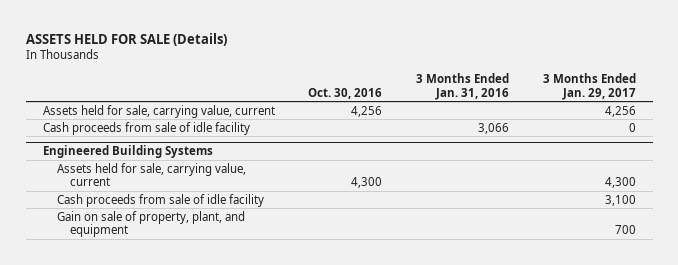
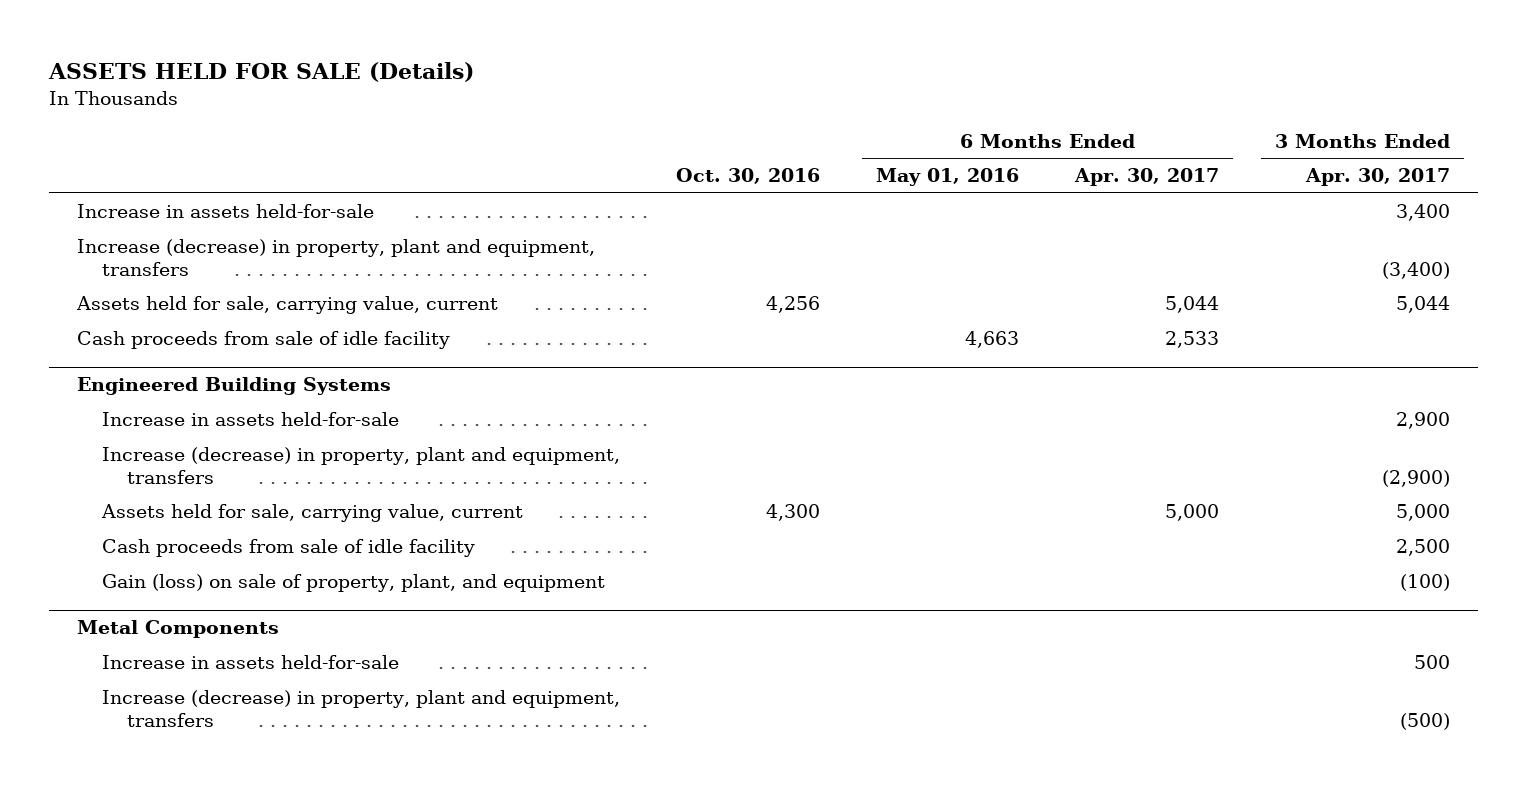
- | Oct. 30, 2016 | 3 Months Ended Jan. 31, 2016 | 3 Months Ended Jan. 29, 2017
+ | Oct. 30, 2016 | 6 Months Ended May 01, 2016 | 6 Months Ended Apr. 30, 2017 | 3 Months Ended Apr. 30, 2017
+ Increase in assets held-for-sale | | | | 3,400
+ Increase (decrease) in property, plant and equipment, transfers | | | | (3,400)
@ Engineered Building Systems
+ Increase in assets held-for-sale | | | | 2,900
+ Increase (decrease) in property, plant and equipment, transfers | | | | (2,900)
- Gain on sale of property, plant, and equipment | | | 700
+ Gain (loss) on sale of property, plant, and equipment | | | | (100)
+ Metal Components
+ Increase in assets held-for-sale | | | | 500
+ Increase (decrease) in property, plant and equipment, transfers | | | | (500)

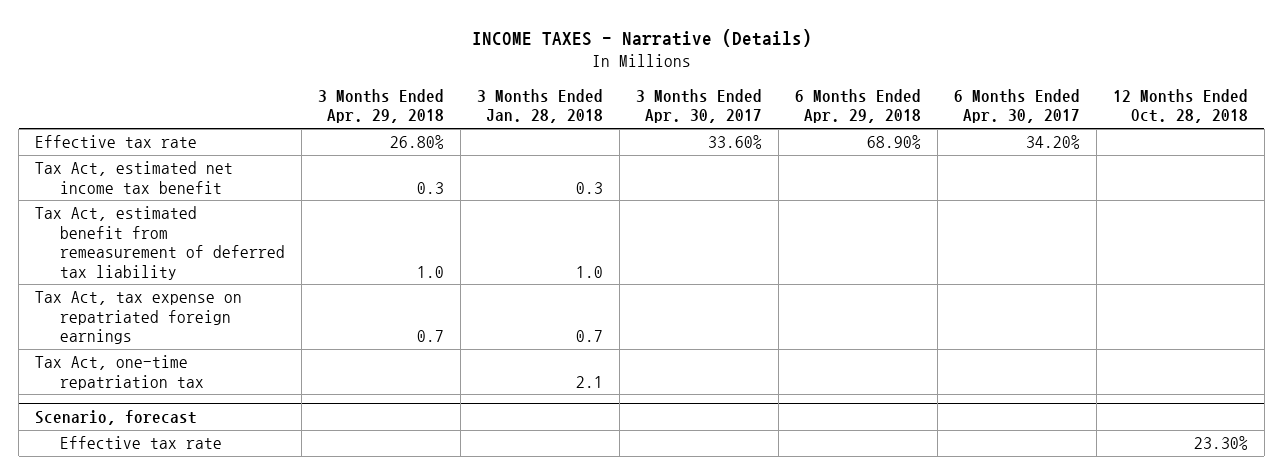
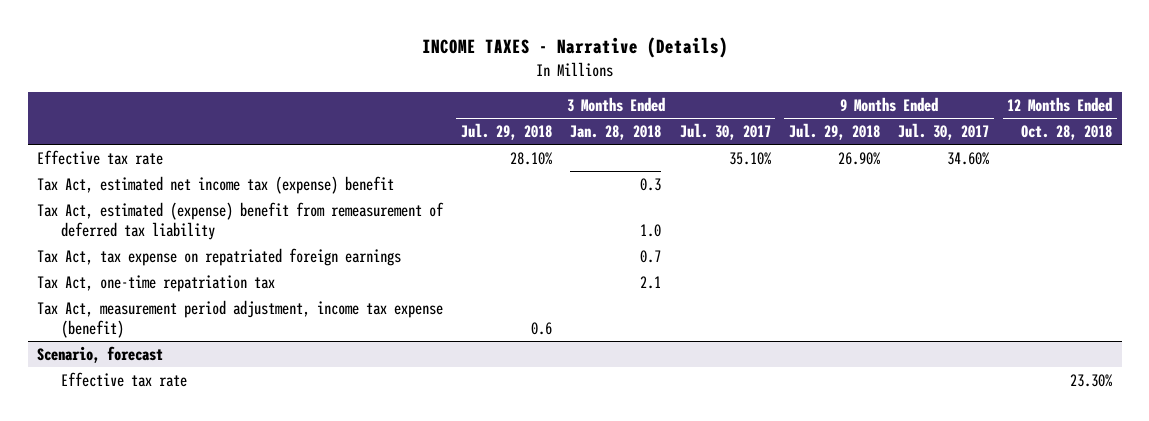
- | 3 Months Ended Apr. 29, 2018 | 3 Months Ended Jan. 28, 2018 | 3 Months Ended Apr. 30, 2017 | 6 Months Ended Apr. 29, 2018 | 6 Months Ended Apr. 30, 2017 | 12 Months Ended Oct. 28, 2018
+ | 3 Months Ended Jul. 29, 2018 | 3 Months Ended Jan. 28, 2018 | 3 Months Ended Jul. 30, 2017 | 9 Months Ended Jul. 29, 2018 | 9 Months Ended Jul. 30, 2017 | 12 Months Ended Oct. 28, 2018
- Tax Act, estimated net income tax benefit | 0.3 | 0.3 | | | |
- Tax Act, estimated benefit from remeasurement of deferred tax liability | 1.0 | 1.0 | | | |
+ Tax Act, estimated net income tax (expense) benefit | | 0.3 | | | |
+ Tax Act, estimated (expense) benefit from remeasurement of deferred tax liability | | 1.0 | | | |
+ Tax Act, measurement period adjustment, income tax expense (benefit) | 0.6 | | | | |

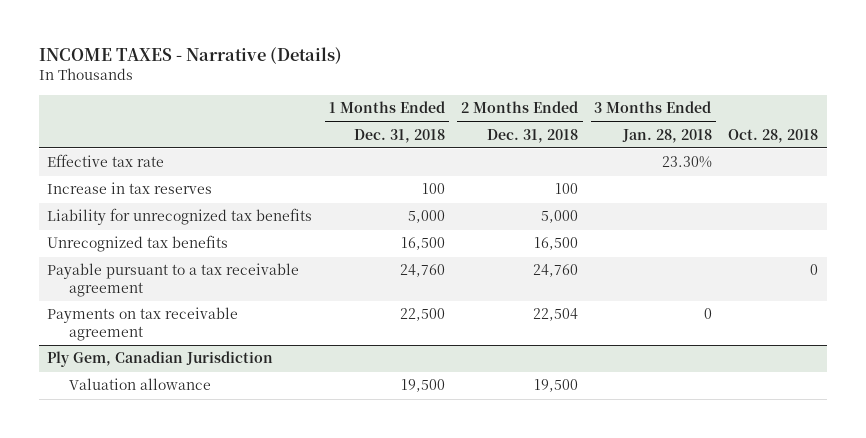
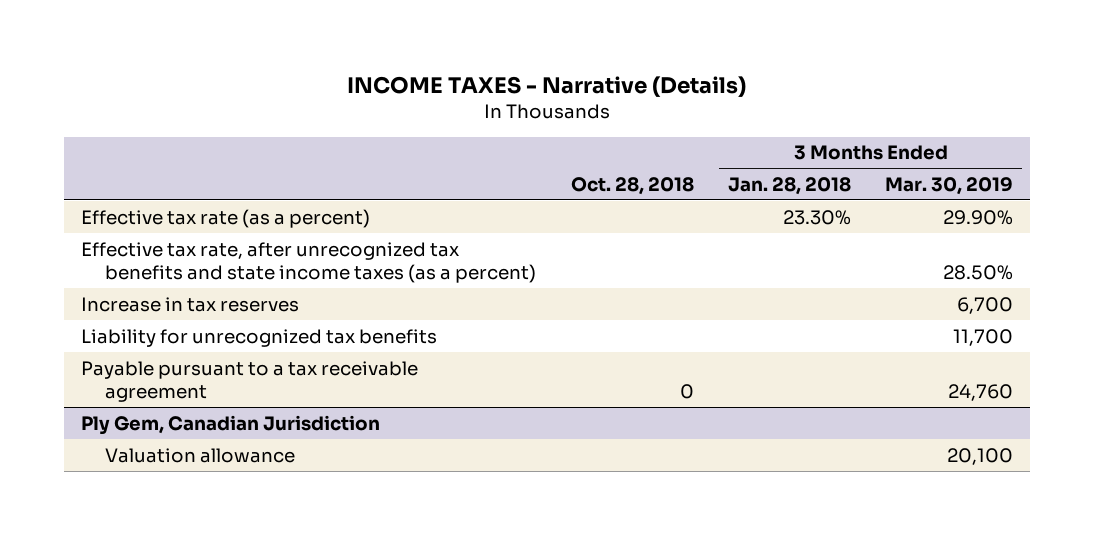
- | 1 Months Ended Dec. 31, 2018 | 2 Months Ended Dec. 31, 2018 | 3 Months Ended Jan. 28, 2018 | Oct. 28, 2018
+ | Oct. 28, 2018 | 3 Months Ended Jan. 28, 2018 | 3 Months Ended Mar. 30, 2019
- Effective tax rate | | | 23.30% |
+ Effective tax rate (as a percent) | | 23.30% | 29.90%
+ Effective tax rate, after unrecognized tax benefits and state income taxes (as a percent) | | | 28.50%
- Unrecognized tax benefits | 16,500 | 16,500 | |
- Payments on tax receivable agreement | 22,500 | 22,504 | 0 |

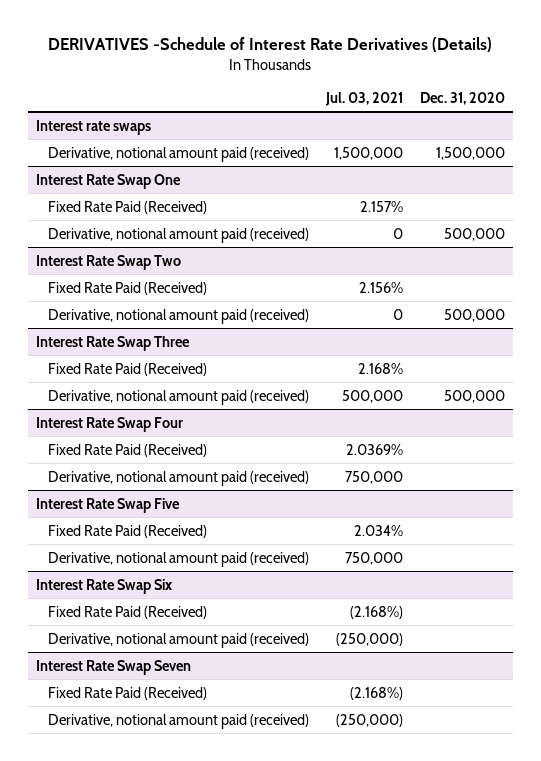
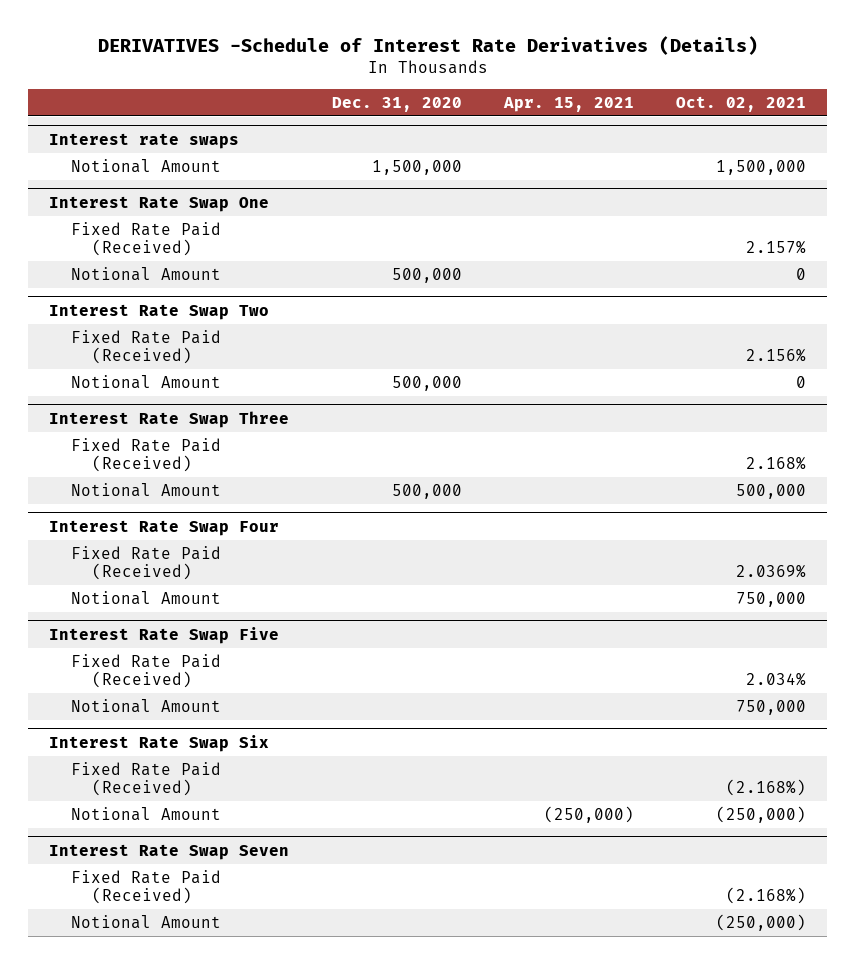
- | Jul. 03, 2021 | Dec. 31, 2020
+ | Dec. 31, 2020 | Apr. 15, 2021 | Oct. 02, 2021
@ Interest rate swaps
- Derivative, notional amount paid (received) | 1,500,000 | 1,500,000
+ Notional Amount | 1,500,000 | | 1,500,000
@ Interest Rate Swap One
- Derivative, notional amount paid (received) | 0 | 500,000
+ Notional Amount | 500,000 | | 0
@ Interest Rate Swap Two
- Derivative, notional amount paid (received) | 0 | 500,000
+ Notional Amount | 500,000 | | 0
@ Interest Rate Swap Three
- Derivative, notional amount paid (received) | 500,000 | 500,000
+ Notional Amount | 500,000 | | 500,000
@ Interest Rate Swap Four
- Derivative, notional amount paid (received) | 750,000 |
+ Notional Amount | | | 750,000
@ Interest Rate Swap Five
- Derivative, notional amount paid (received) | 750,000 |
+ Notional Amount | | | 750,000
@ Interest Rate Swap Six
- Derivative, notional amount paid (received) | (250,000) |
+ Notional Amount | | (250,000) | (250,000)
@ Interest Rate Swap Seven
- Derivative, notional amount paid (received) | (250,000) |
+ Notional Amount | | | (250,000)

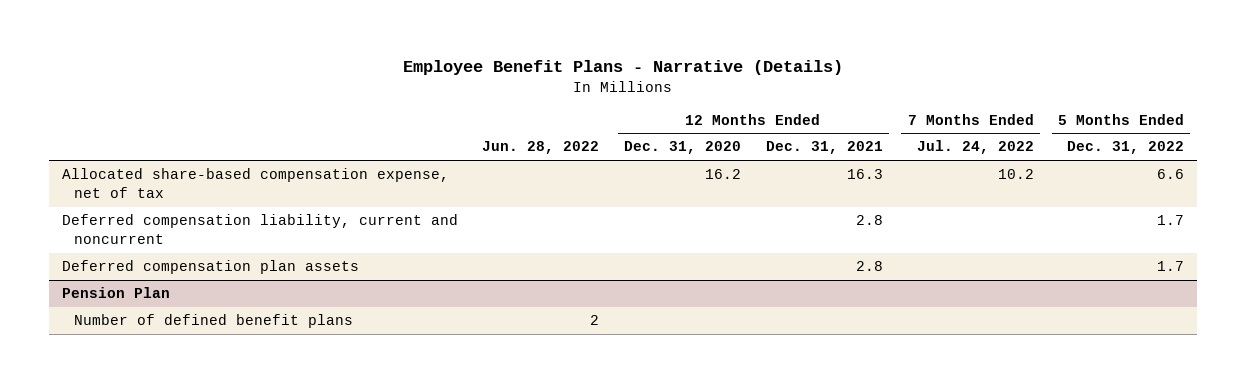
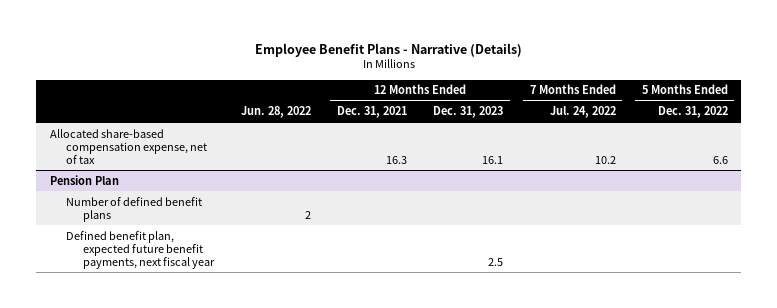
- | Jun. 28, 2022 | 12 Months Ended Dec. 31, 2020 | 12 Months Ended Dec. 31, 2021 | 7 Months Ended Jul. 24, 2022 | 5 Months Ended Dec. 31, 2022
+ | Jun. 28, 2022 | 12 Months Ended Dec. 31, 2021 | 12 Months Ended Dec. 31, 2023 | 7 Months Ended Jul. 24, 2022 | 5 Months Ended Dec. 31, 2022
- Deferred compensation liability, current and noncurrent | | | 2.8 | | 1.7
- Deferred compensation plan assets | | | 2.8 | | 1.7
@ Pension Plan
+ Defined benefit plan, expected future benefit payments, next fiscal year | | | 2.5 | |

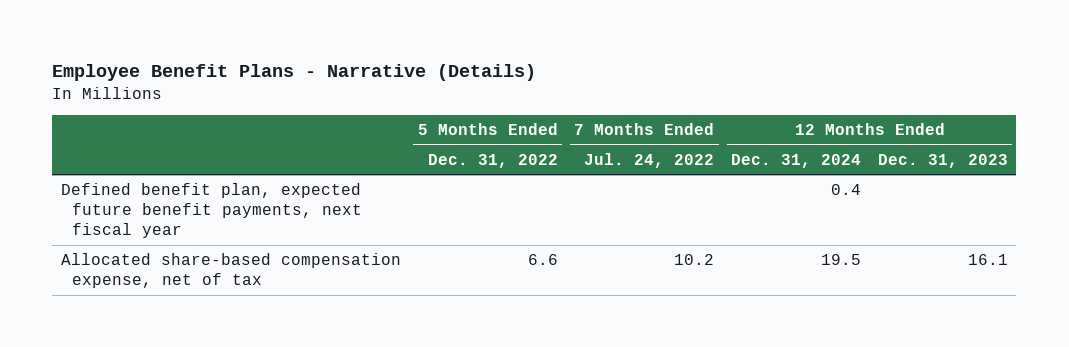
- | Jun. 28, 2022 | 12 Months Ended Dec. 31, 2021 | 12 Months Ended Dec. 31, 2023 | 7 Months Ended Jul. 24, 2022 | 5 Months Ended Dec. 31, 2022
+ | 5 Months Ended Dec. 31, 2022 | 7 Months Ended Jul. 24, 2022 | 12 Months Ended Dec. 31, 2024 | 12 Months Ended Dec. 31, 2023
+ Defined benefit plan, expected future benefit payments, next fiscal year | | | 0.4 |
- Pension Plan
- Number of defined benefit plans | 2 | | | |
- Defined benefit plan, expected future benefit payments, next fiscal year | | | 2.5 | |

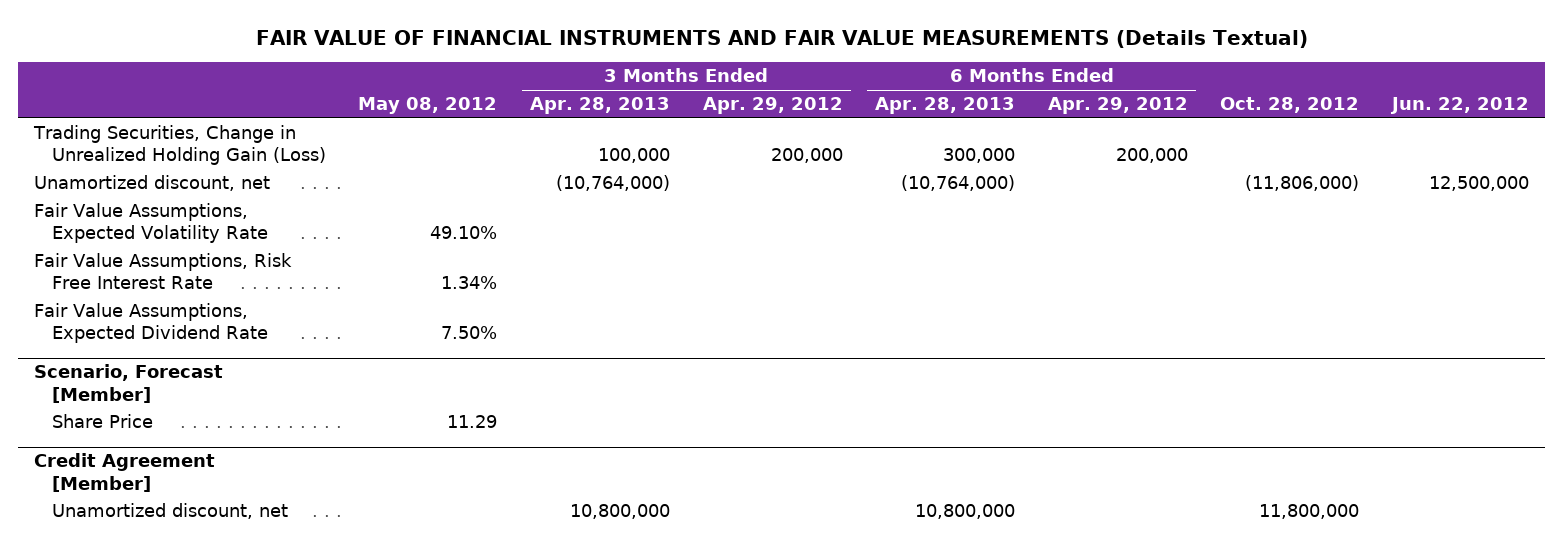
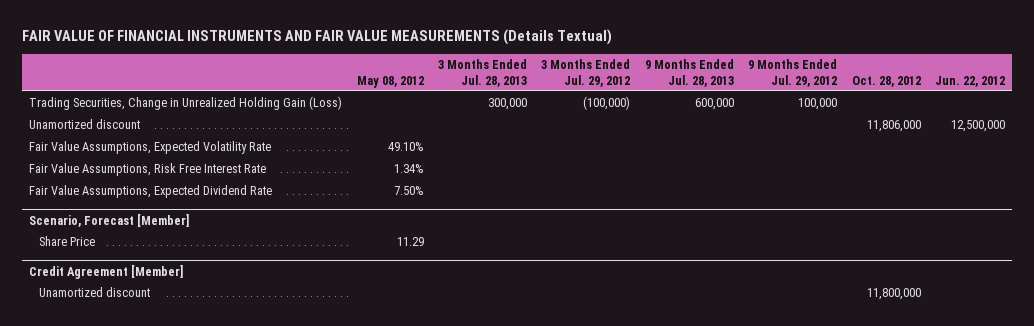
- | May 08, 2012 | 3 Months Ended Apr. 28, 2013 | 3 Months Ended Apr. 29, 2012 | 6 Months Ended Apr. 28, 2013 | 6 Months Ended Apr. 29, 2012 | Oct. 28, 2012 | Jun. 22, 2012
+ | May 08, 2012 | 3 Months Ended Jul. 28, 2013 | 3 Months Ended Jul. 29, 2012 | 9 Months Ended Jul. 28, 2013 | 9 Months Ended Jul. 29, 2012 | Oct. 28, 2012 | Jun. 22, 2012
- Unamortized discount, net | | (10,764,000) | | (10,764,000) | | (11,806,000) | 12,500,000
+ Unamortized discount | | | | | | 11,806,000 | 12,500,000
@ Credit Agreement [Member]
- Unamortized discount, net | | 10,800,000 | | 10,800,000 | | 11,800,000 |
+ Unamortized discount | | | | | | 11,800,000 |

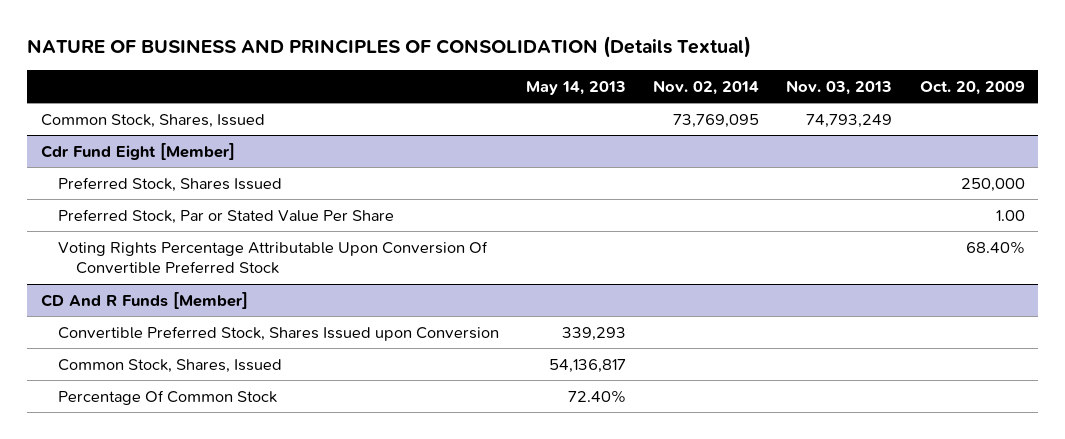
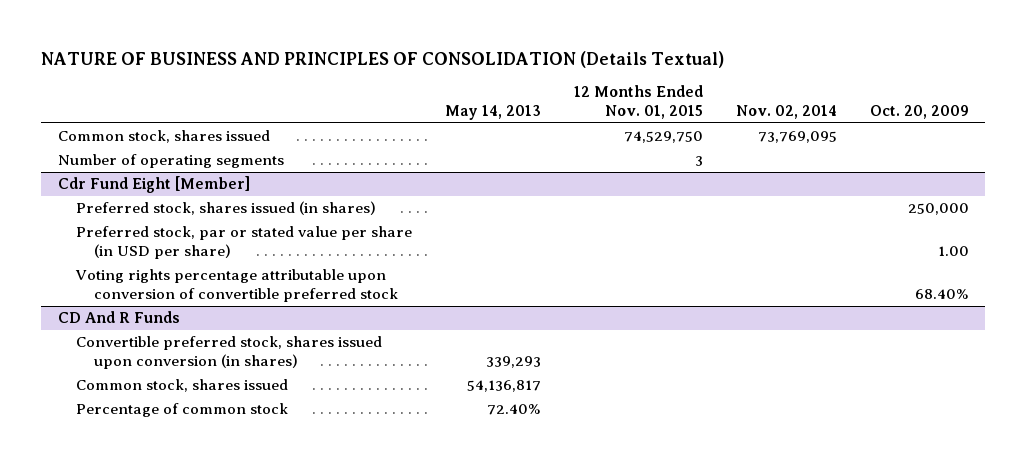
- | May 14, 2013 | Nov. 02, 2014 | Nov. 03, 2013 | Oct. 20, 2009
+ | May 14, 2013 | 12 Months Ended Nov. 01, 2015 | Nov. 02, 2014 | Oct. 20, 2009
- Common Stock, Shares, Issued | | 73,769,095 | 74,793,249 |
+ Common stock, shares issued | | 74,529,750 | 73,769,095 |
+ Number of operating segments | | 3 | |
@ Cdr Fund Eight [Member]
- Preferred Stock, Shares Issued | | | | 250,000
- Preferred Stock, Par or Stated Value Per Share | | | | 1.00
- Voting Rights Percentage Attributable Upon Conversion Of Convertible Preferred Stock | | | | 68.40%
- CD And R Funds [Member]
- Convertible Preferred Stock, Shares Issued upon Conversion | 339,293 | | |
- Common Stock, Shares, Issued | 54,136,817 | | |
- Percentage Of Common Stock | 72.40% | | |
@ Cdr Fund Eight [Member]
+ Preferred stock, shares issued (in shares) | | | | 250,000
+ Preferred stock, par or stated value per share (in USD per share) | | | | 1.00
+ Voting rights percentage attributable upon conversion of convertible preferred stock | | | | 68.40%
+ CD And R Funds
+ Convertible preferred stock, shares issued upon conversion (in shares) | 339,293 | | |
+ Common stock, shares issued | 54,136,817 | | |
+ Percentage of common stock | 72.40% | | |

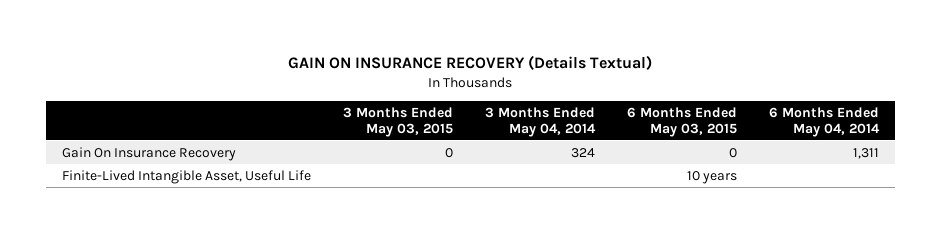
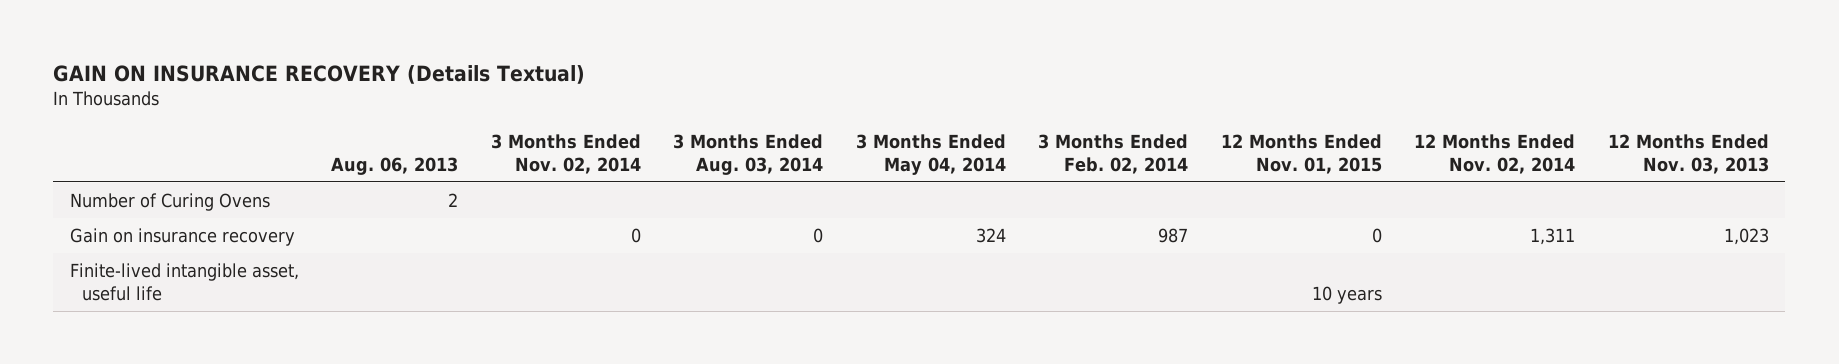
- | 3 Months Ended May 03, 2015 | 3 Months Ended May 04, 2014 | 6 Months Ended May 03, 2015 | 6 Months Ended May 04, 2014
+ | Aug. 06, 2013 | 3 Months Ended Nov. 02, 2014 | 3 Months Ended Aug. 03, 2014 | 3 Months Ended May 04, 2014 | 3 Months Ended Feb. 02, 2014 | 12 Months Ended Nov. 01, 2015 | 12 Months Ended Nov. 02, 2014 | 12 Months Ended Nov. 03, 2013
- Gain On Insurance Recovery | 0 | 324 | 0 | 1,311
- Finite-Lived Intangible Asset, Useful Life | | | 10 years |
+ Number of Curing Ovens | 2 | | | | | | |
+ Gain on insurance recovery | | 0 | 0 | 324 | 987 | 0 | 1,311 | 1,023
+ Finite-lived intangible asset, useful life | | | | | | 10 years | |

